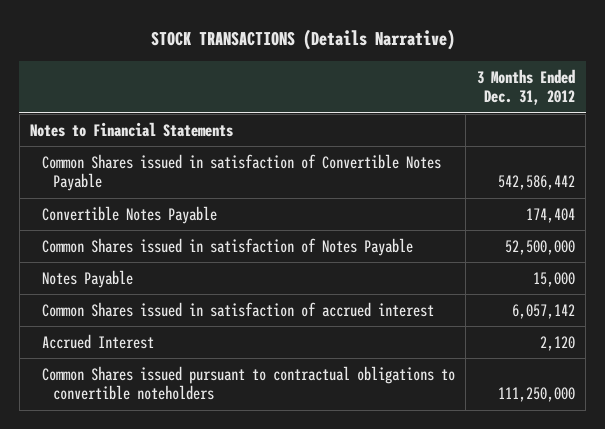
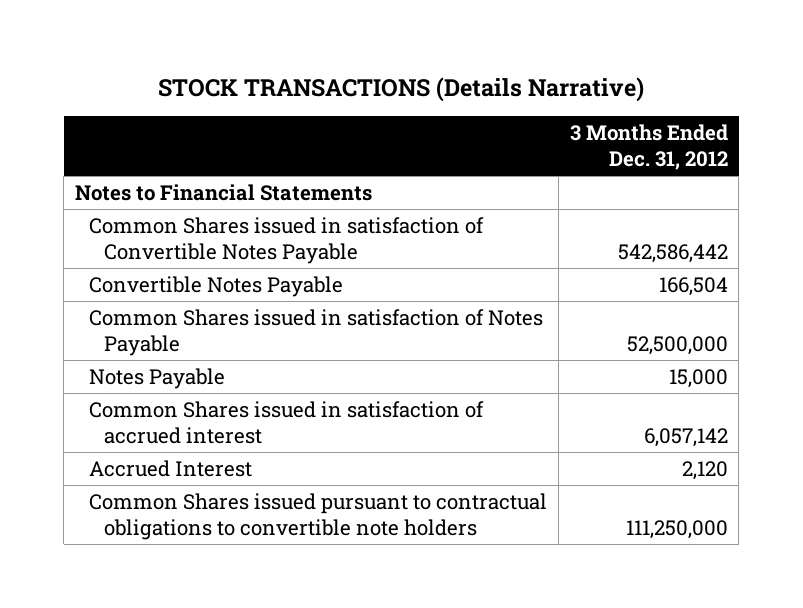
- Convertible Notes Payable | 174,404
+ Convertible Notes Payable | 166,504
- Common Shares issued pursuant to contractual obligations to convertible noteholders | 111,250,000
+ Common Shares issued pursuant to contractual obligations to convertible note holders | 111,250,000

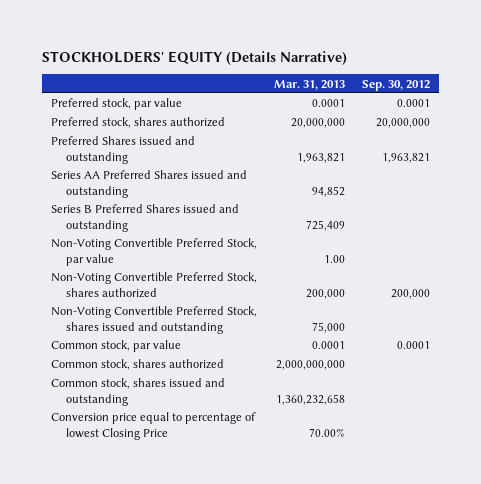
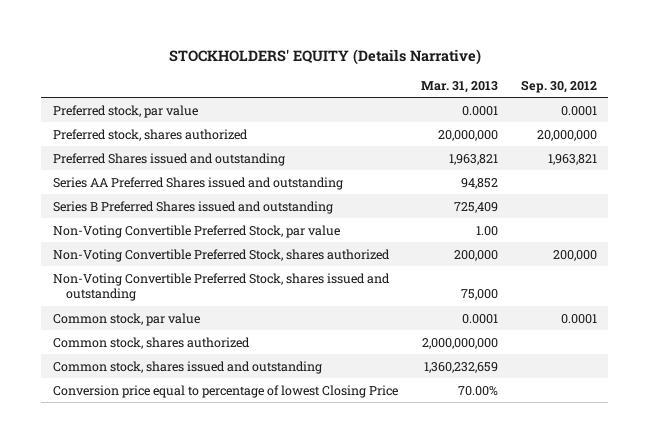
- Common stock, shares issued and outstanding | 1,360,232,658 |
+ Common stock, shares issued and outstanding | 1,360,232,659 |

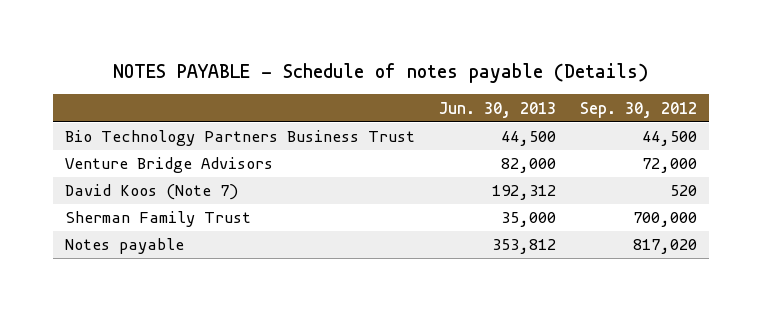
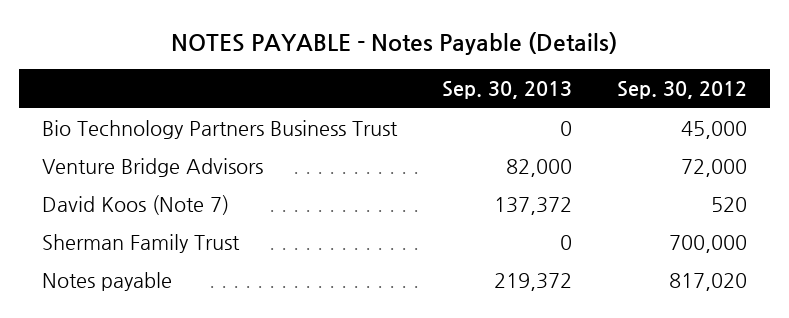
- NOTES PAYABLE - Schedule of notes payable (Details)
+ NOTES PAYABLE - Notes Payable (Details)
- | Jun. 30, 2013 | Sep. 30, 2012
+ | Sep. 30, 2013 | Sep. 30, 2012
- Bio Technology Partners Business Trust | 44,500 | 44,500
+ Bio Technology Partners Business Trust | 0 | 45,000

